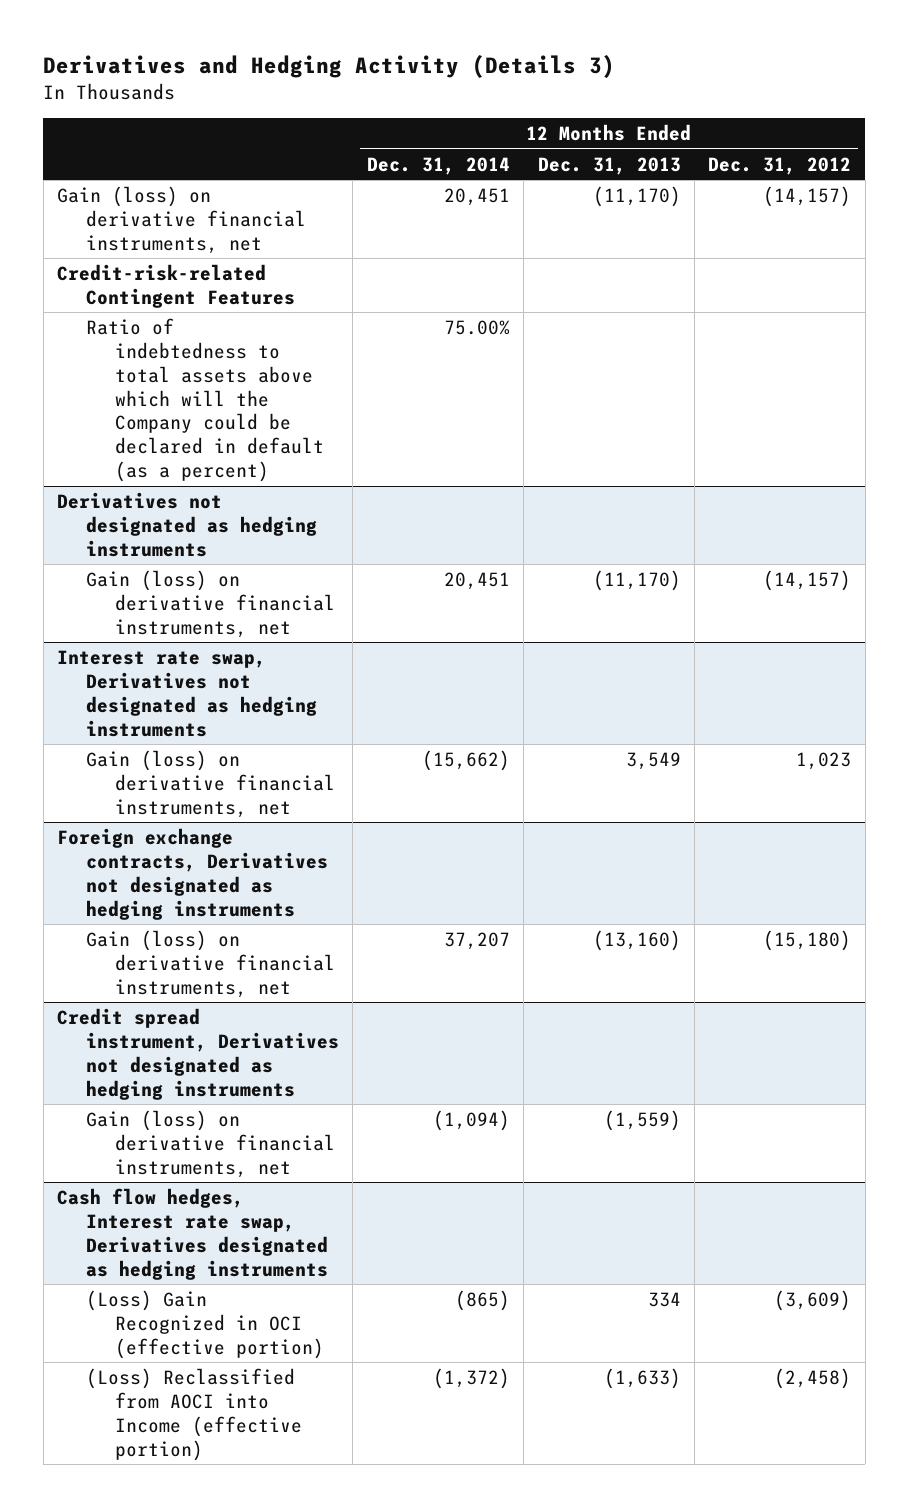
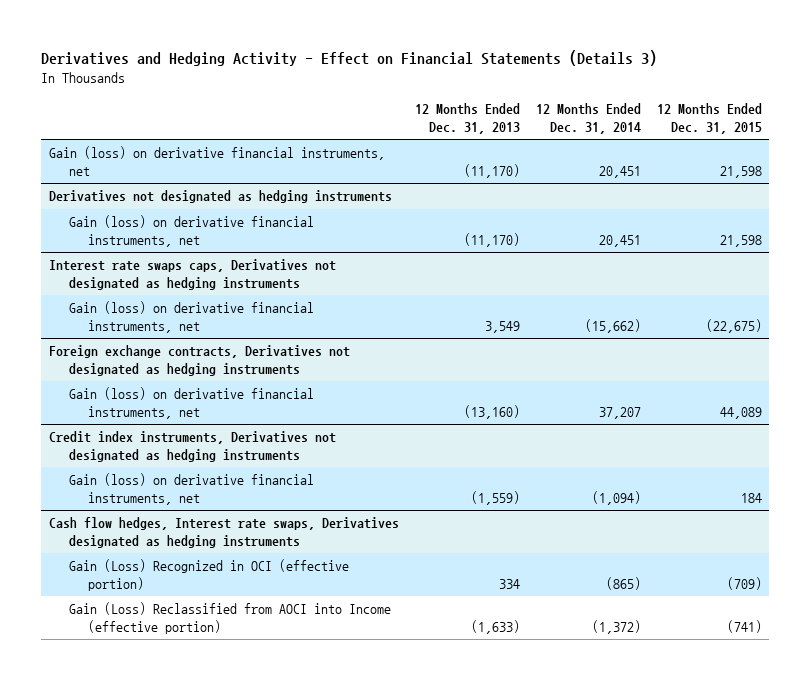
- Derivatives and Hedging Activity (Details 3)
+ Derivatives and Hedging Activity - Effect on Financial Statements (Details 3)
- | 12 Months Ended Dec. 31, 2014 | 12 Months Ended Dec. 31, 2013 | 12 Months Ended Dec. 31, 2012
+ | 12 Months Ended Dec. 31, 2013 | 12 Months Ended Dec. 31, 2014 | 12 Months Ended Dec. 31, 2015
- Credit-risk-related Contingent Features
- Ratio of indebtedness to total assets above which will the Company could be declared in default (as a percent) | 75.00% | |
- Interest rate swap, Derivatives not designated as hedging instruments
+ Interest rate swaps caps, Derivatives not designated as hedging instruments
- Credit spread instrument, Derivatives not designated as hedging instruments
+ Credit index instruments, Derivatives not designated as hedging instruments
- Cash flow hedges, Interest rate swap, Derivatives designated as hedging instruments
- (Loss) Gain Recognized in OCI (effective portion) | (865) | 334 | (3,609)
- (Loss) Reclassified from AOCI into Income (effective portion) | (1,372) | (1,633) | (2,458)
+ Cash flow hedges, Interest rate swaps, Derivatives designated as hedging instruments
+ Gain (Loss) Recognized in OCI (effective portion) | 334 | (865) | (709)
+ Gain (Loss) Reclassified from AOCI into Income (effective portion) | (1,633) | (1,372) | (741)

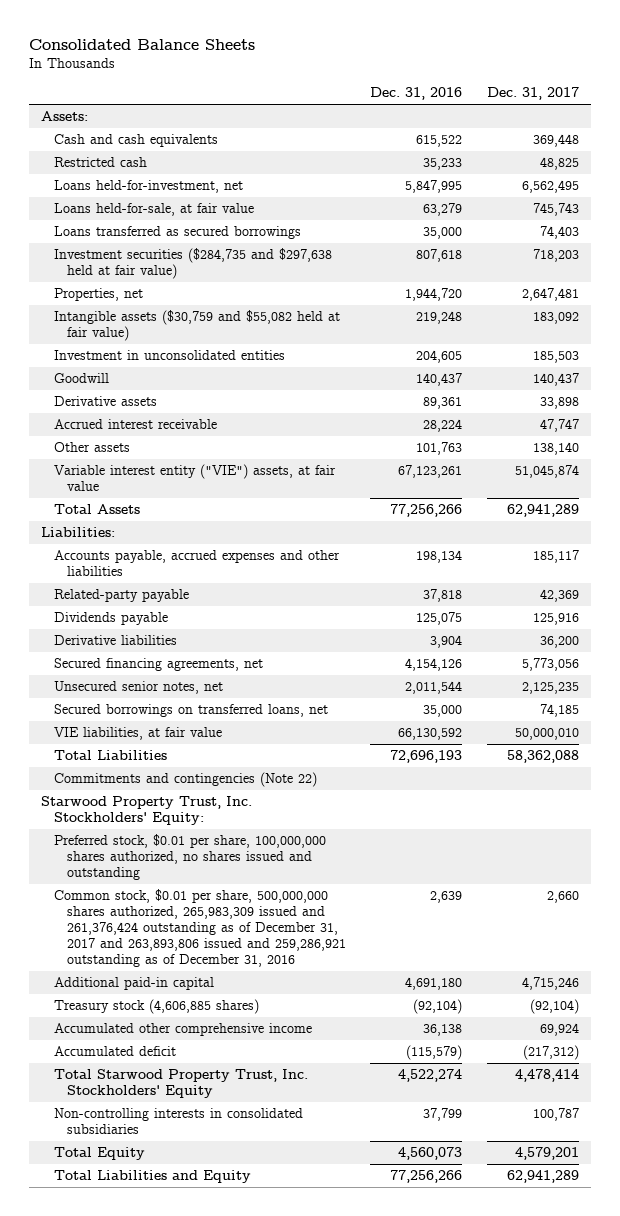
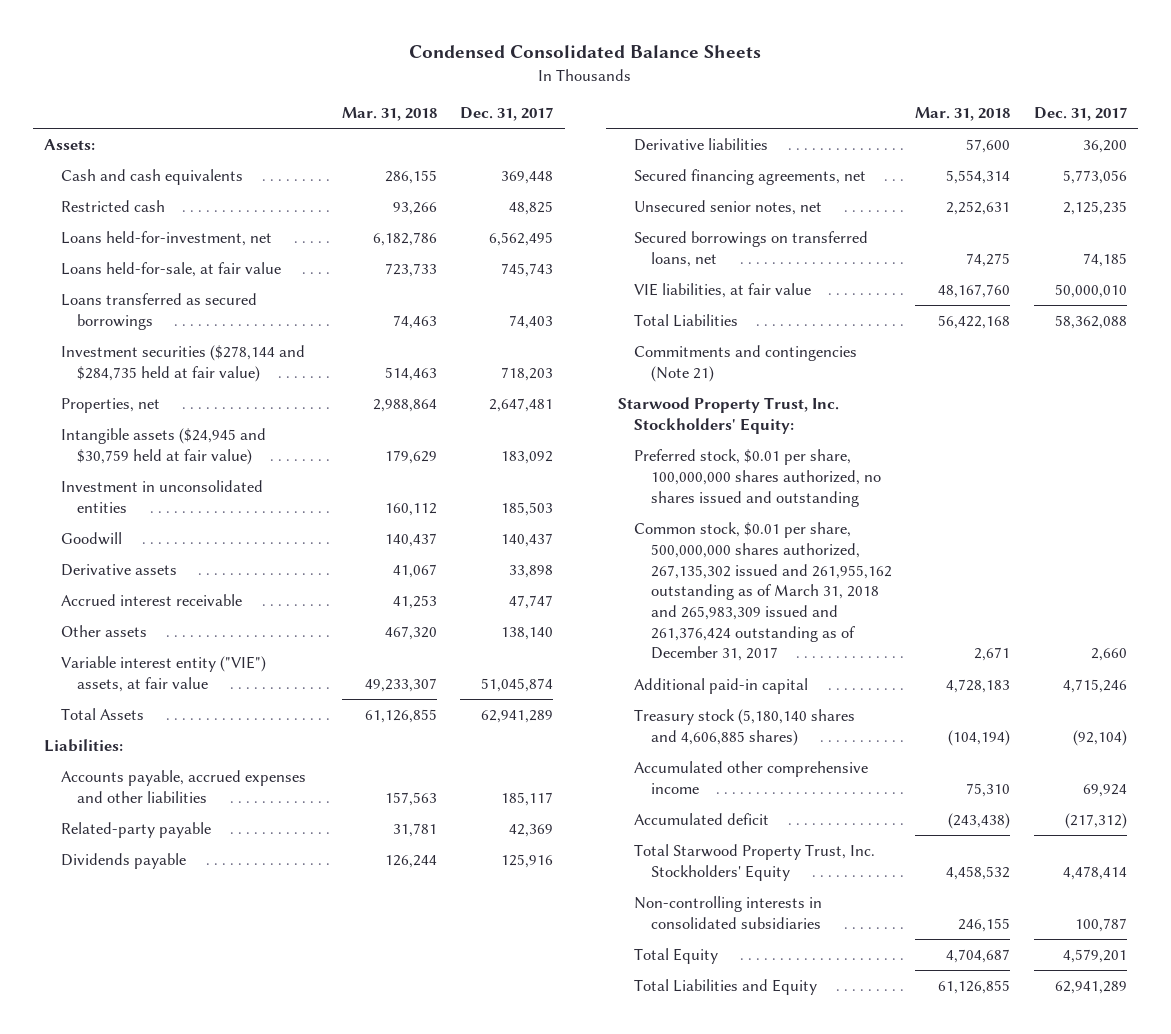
- Consolidated Balance Sheets
+ Condensed Consolidated Balance Sheets
- | Dec. 31, 2016 | Dec. 31, 2017
+ | Mar. 31, 2018 | Dec. 31, 2017
- Investment securities ($284,735 and $297,638 held at fair value) | 807,618 | 718,203
+ Investment securities ($278,144 and $284,735 held at fair value) | 514,463 | 718,203
- Intangible assets ($30,759 and $55,082 held at fair value) | 219,248 | 183,092
+ Intangible assets ($24,945 and $30,759 held at fair value) | 179,629 | 183,092
- Commitments and contingencies (Note 22)
+ Commitments and contingencies (Note 21)
- Common stock, $0.01 per share, 500,000,000 shares authorized, 265,983,309 issued and 261,376,424 outstanding as of December 31, 2017 and 263,893,806 issued and 259,286,921 outstanding as of December 31, 2016 | 2,639 | 2,660
+ Common stock, $0.01 per share, 500,000,000 shares authorized, 267,135,302 issued and 261,955,162 outstanding as of March 31, 2018 and 265,983,309 issued and 261,376,424 outstanding as of December 31, 2017 | 2,671 | 2,660
- Treasury stock (4,606,885 shares) | (92,104) | (92,104)
+ Treasury stock (5,180,140 shares and 4,606,885 shares) | (104,194) | (92,104)

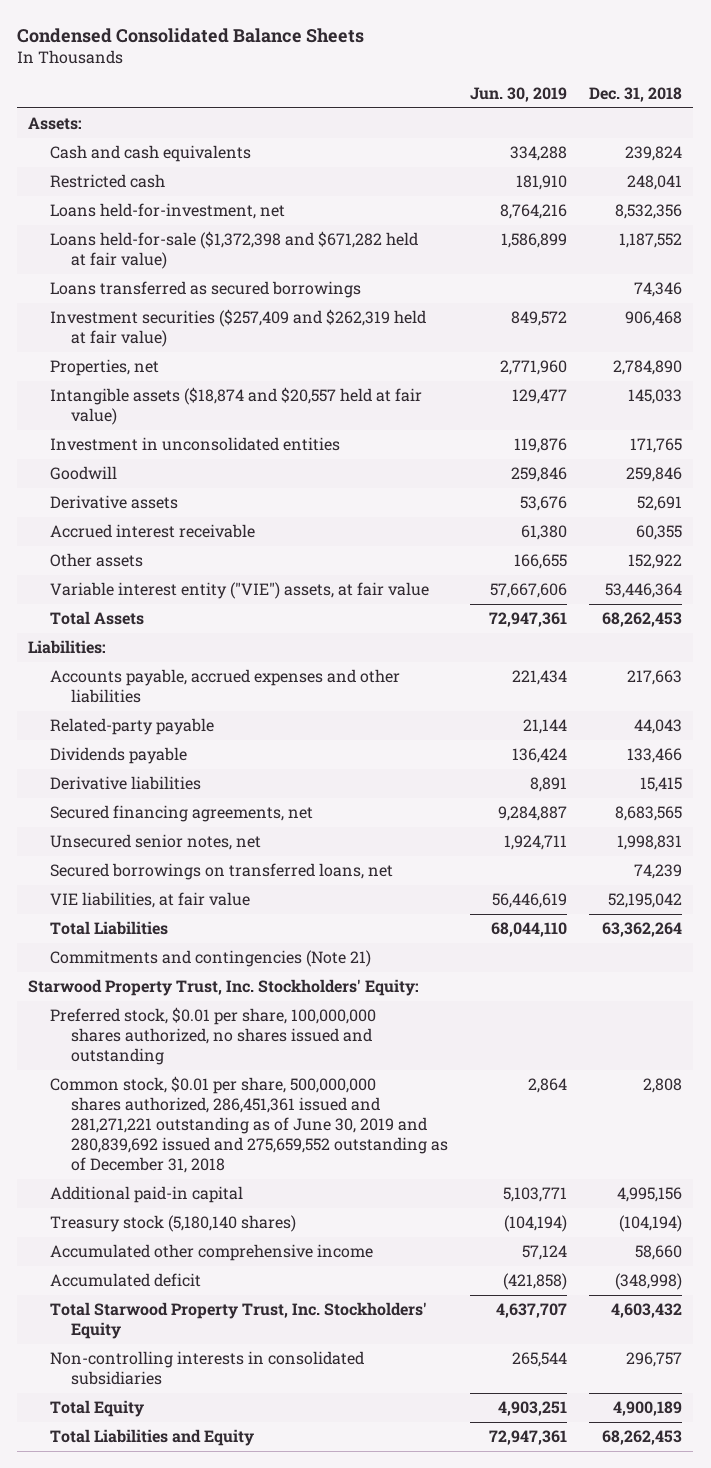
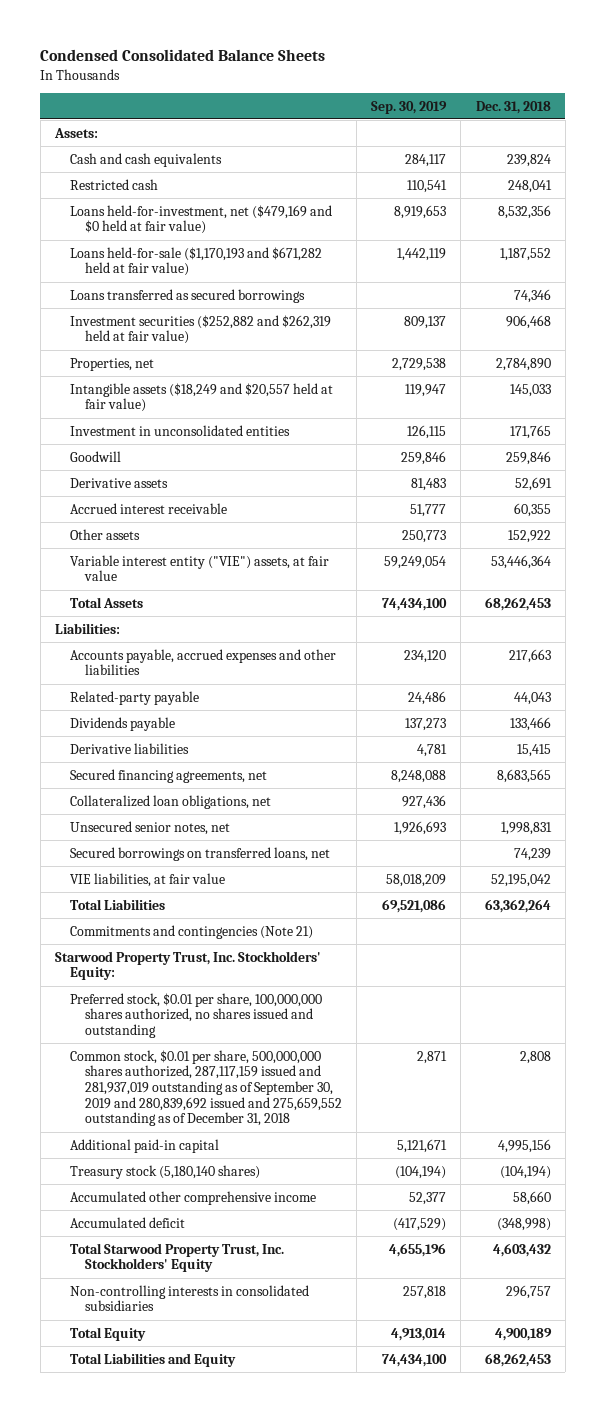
- | Jun. 30, 2019 | Dec. 31, 2018
+ | Sep. 30, 2019 | Dec. 31, 2018
- Loans held-for-investment, net | 8,764,216 | 8,532,356
- Loans held-for-sale ($1,372,398 and $671,282 held at fair value) | 1,586,899 | 1,187,552
+ Loans held-for-investment, net ($479,169 and $0 held at fair value) | 8,919,653 | 8,532,356
+ Loans held-for-sale ($1,170,193 and $671,282 held at fair value) | 1,442,119 | 1,187,552
- Investment securities ($257,409 and $262,319 held at fair value) | 849,572 | 906,468
+ Investment securities ($252,882 and $262,319 held at fair value) | 809,137 | 906,468
- Intangible assets ($18,874 and $20,557 held at fair value) | 129,477 | 145,033
+ Intangible assets ($18,249 and $20,557 held at fair value) | 119,947 | 145,033
+ Collateralized loan obligations, net | 927,436 |
- Common stock, $0.01 per share, 500,000,000 shares authorized, 286,451,361 issued and 281,271,221 outstanding as of June 30, 2019 and 280,839,692 issued and 275,659,552 outstanding as of December 31, 2018 | 2,864 | 2,808
+ Common stock, $0.01 per share, 500,000,000 shares authorized, 287,117,159 issued and 281,937,019 outstanding as of September 30, 2019 and 280,839,692 issued and 275,659,552 outstanding as of December 31, 2018 | 2,871 | 2,808

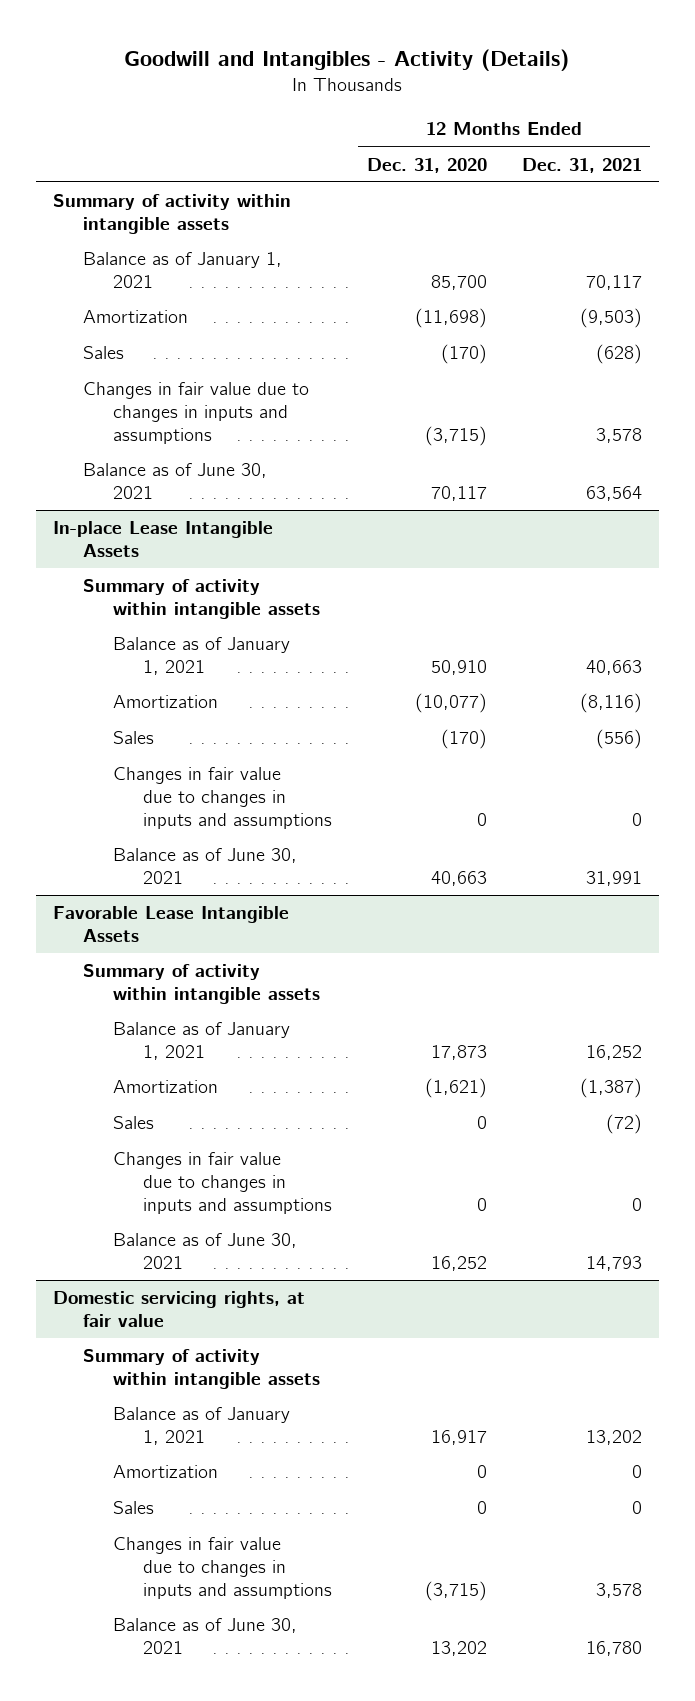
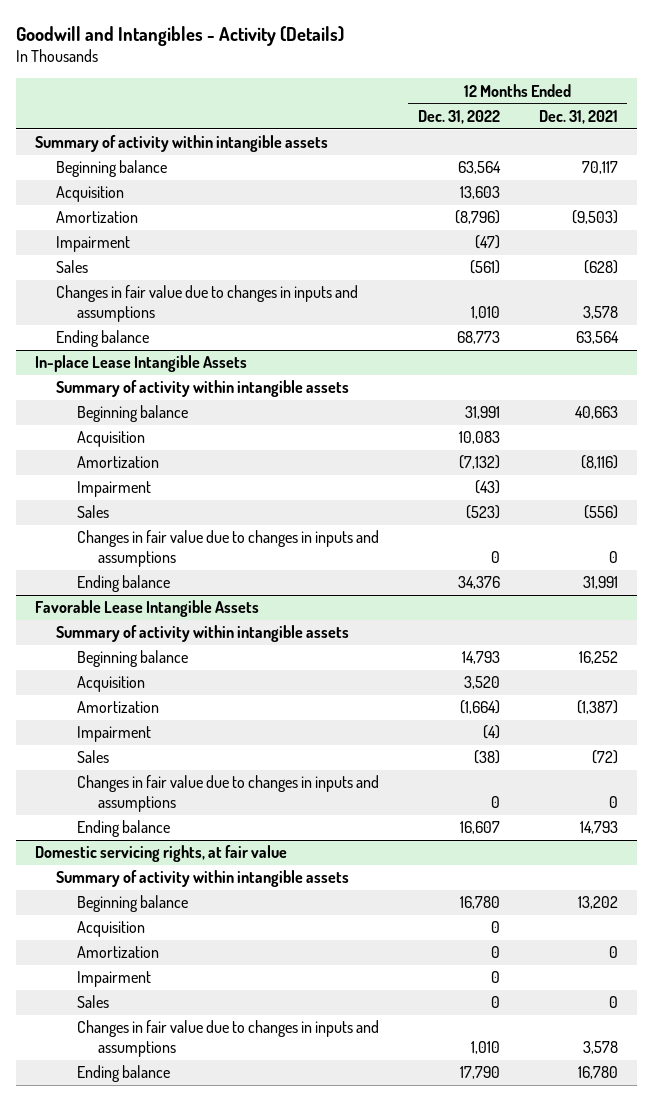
- | 12 Months Ended Dec. 31, 2020 | 12 Months Ended Dec. 31, 2021
+ | 12 Months Ended Dec. 31, 2022 | 12 Months Ended Dec. 31, 2021
- Balance as of January 1, 2021 | 85,700 | 70,117
+ Beginning balance | 63,564 | 70,117
+ Acquisition | 13,603 |
+ Impairment | (47) |
- Balance as of June 30, 2021 | 70,117 | 63,564
+ Ending balance | 68,773 | 63,564
@ In-place Lease Intangible Assets
- Balance as of January 1, 2021 | 50,910 | 40,663
+ Beginning balance | 31,991 | 40,663
+ Acquisition | 10,083 |
+ Impairment | (43) |
- Balance as of June 30, 2021 | 40,663 | 31,991
+ Ending balance | 34,376 | 31,991
@ Favorable Lease Intangible Assets
- Balance as of January 1, 2021 | 17,873 | 16,252
+ Beginning balance | 14,793 | 16,252
+ Acquisition | 3,520 |
+ Impairment | (4) |
- Balance as of June 30, 2021 | 16,252 | 14,793
+ Ending balance | 16,607 | 14,793
@ Domestic servicing rights, at fair value
- Balance as of January 1, 2021 | 16,917 | 13,202
+ Beginning balance | 16,780 | 13,202
+ Acquisition | 0 |
+ Impairment | 0 |
- Balance as of June 30, 2021 | 13,202 | 16,780
+ Ending balance | 17,790 | 16,780

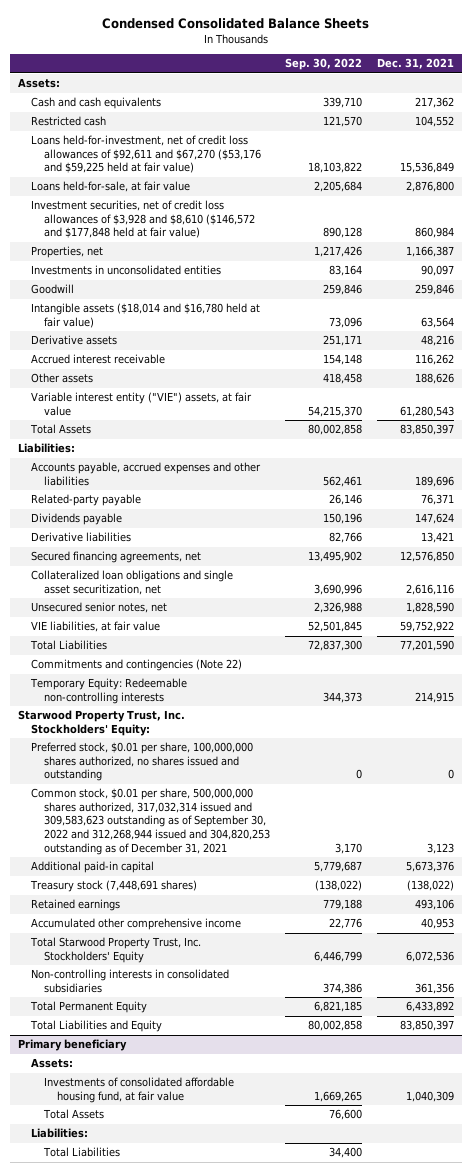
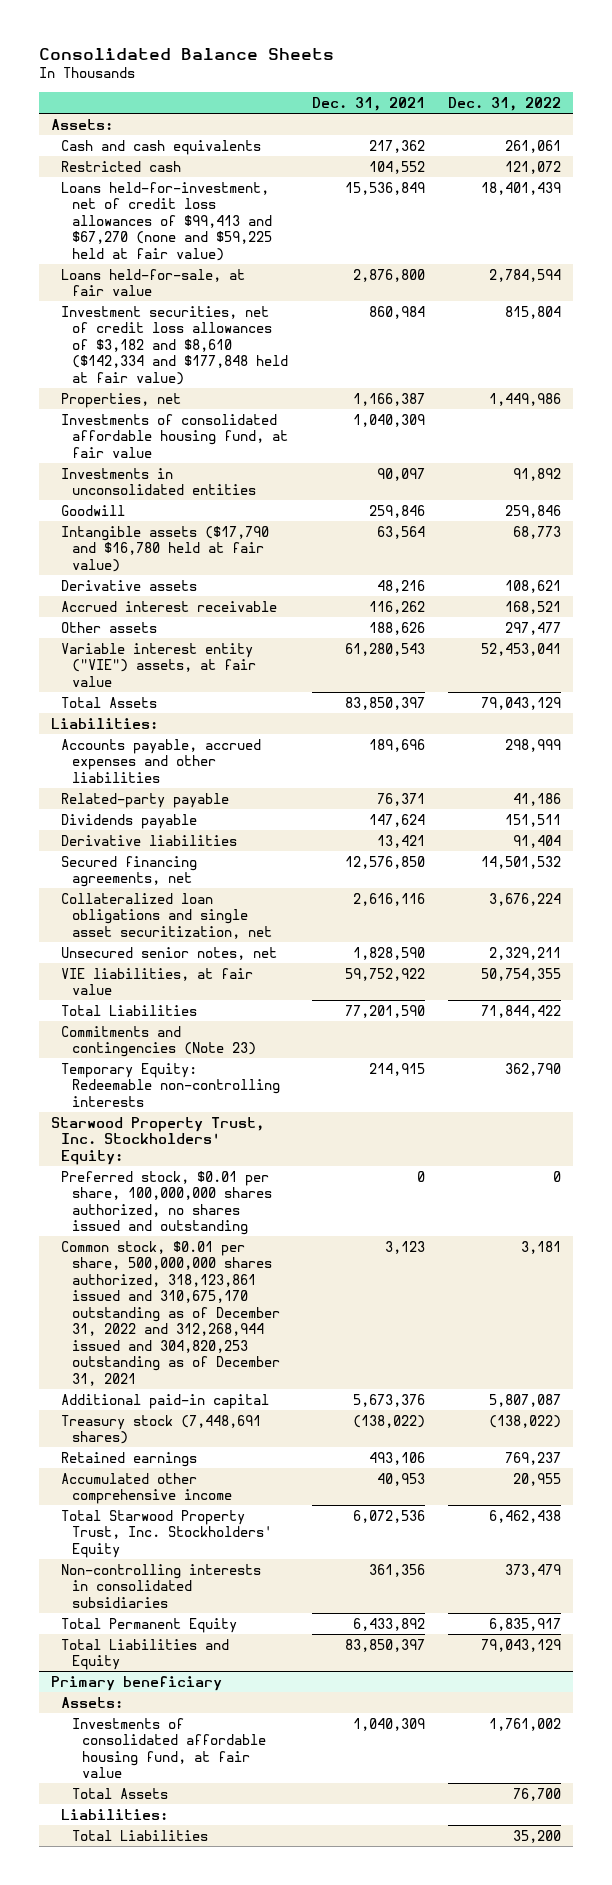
- Condensed Consolidated Balance Sheets
+ Consolidated Balance Sheets
- | Sep. 30, 2022 | Dec. 31, 2021
+ | Dec. 31, 2021 | Dec. 31, 2022
- Loans held-for-investment, net of credit loss allowances of $92,611 and $67,270 ($53,176 and $59,225 held at fair value) | 18,103,822 | 15,536,849
+ Loans held-for-investment, net of credit loss allowances of $99,413 and $67,270 (none and $59,225 held at fair value) | 15,536,849 | 18,401,439
- Investment securities, net of credit loss allowances of $3,928 and $8,610 ($146,572 and $177,848 held at fair value) | 890,128 | 860,984
+ Investment securities, net of credit loss allowances of $3,182 and $8,610 ($142,334 and $177,848 held at fair value) | 860,984 | 815,804
+ Investments of consolidated affordable housing fund, at fair value | 1,040,309 |
- Intangible assets ($18,014 and $16,780 held at fair value) | 73,096 | 63,564
+ Intangible assets ($17,790 and $16,780 held at fair value) | 63,564 | 68,773
- Commitments and contingencies (Note 22)
+ Commitments and contingencies (Note 23)
- Common stock, $0.01 per share, 500,000,000 shares authorized, 317,032,314 issued and 309,583,623 outstanding as of September 30, 2022 and 312,268,944 issued and 304,820,253 outstanding as of December 31, 2021 | 3,170 | 3,123
+ Common stock, $0.01 per share, 500,000,000 shares authorized, 318,123,861 issued and 310,675,170 outstanding as of December 31, 2022 and 312,268,944 issued and 304,820,253 outstanding as of December 31, 2021 | 3,123 | 3,181

